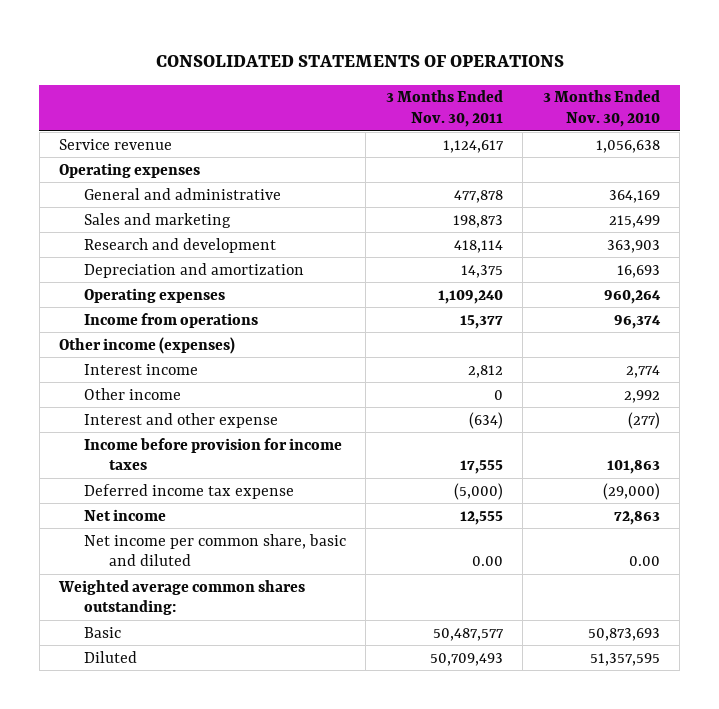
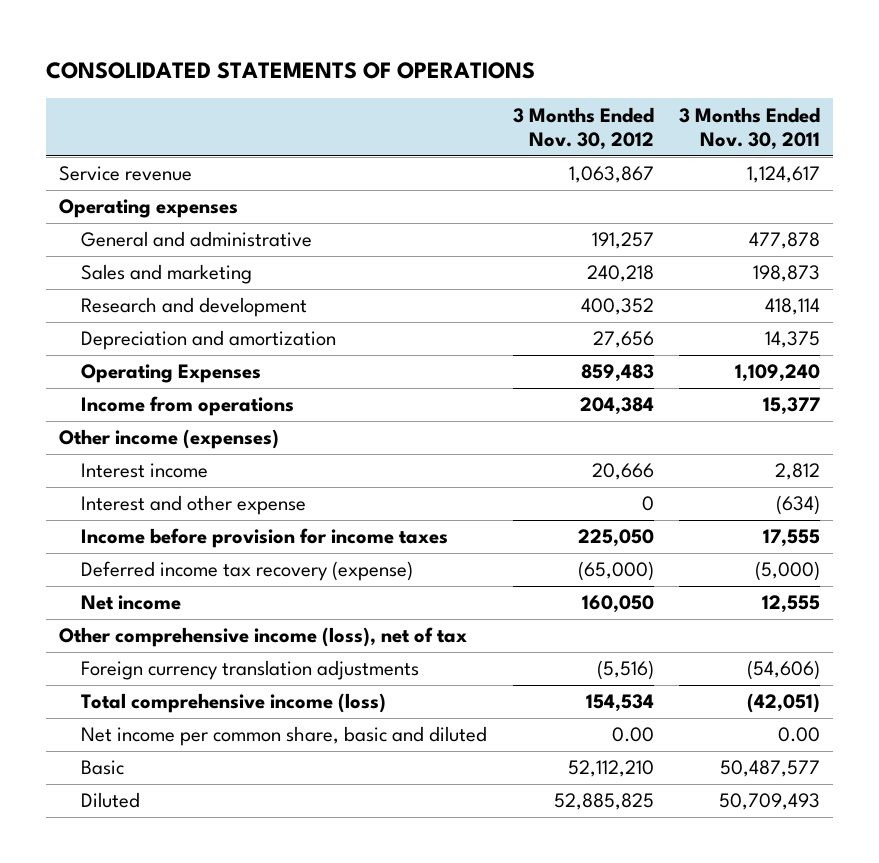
- | 3 Months Ended Nov. 30, 2011 | 3 Months Ended Nov. 30, 2010
+ | 3 Months Ended Nov. 30, 2012 | 3 Months Ended Nov. 30, 2011
- Operating expenses | 1,109,240 | 960,264
+ Operating Expenses | 859,483 | 1,109,240
- Other income | 0 | 2,992
- Deferred income tax expense | (5,000) | (29,000)
+ Deferred income tax recovery (expense) | (65,000) | (5,000)
+ Other comprehensive income (loss), net of tax
+ Foreign currency translation adjustments | (5,516) | (54,606)
+ Total comprehensive income (loss) | 154,534 | (42,051)
- Weighted average common shares outstanding:

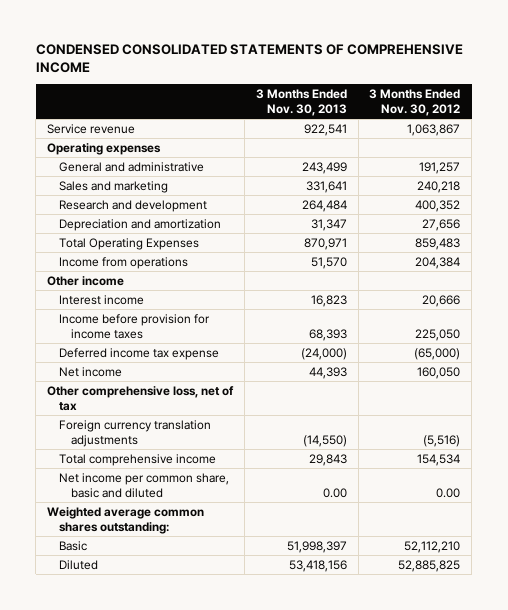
- CONSOLIDATED STATEMENTS OF OPERATIONS
+ CONDENSED CONSOLIDATED STATEMENTS OF COMPREHENSIVE INCOME
- | 3 Months Ended Nov. 30, 2012 | 3 Months Ended Nov. 30, 2011
+ | 3 Months Ended Nov. 30, 2013 | 3 Months Ended Nov. 30, 2012
- Operating Expenses | 859,483 | 1,109,240
+ Total Operating Expenses | 870,971 | 859,483
- Other income (expenses)
+ Other income
- Interest and other expense | 0 | (634)
- Deferred income tax recovery (expense) | (65,000) | (5,000)
+ Deferred income tax expense | (24,000) | (65,000)
- Other comprehensive income (loss), net of tax
+ Other comprehensive loss, net of tax
- Total comprehensive income (loss) | 154,534 | (42,051)
+ Total comprehensive income | 29,843 | 154,534
+ Weighted average common shares outstanding:

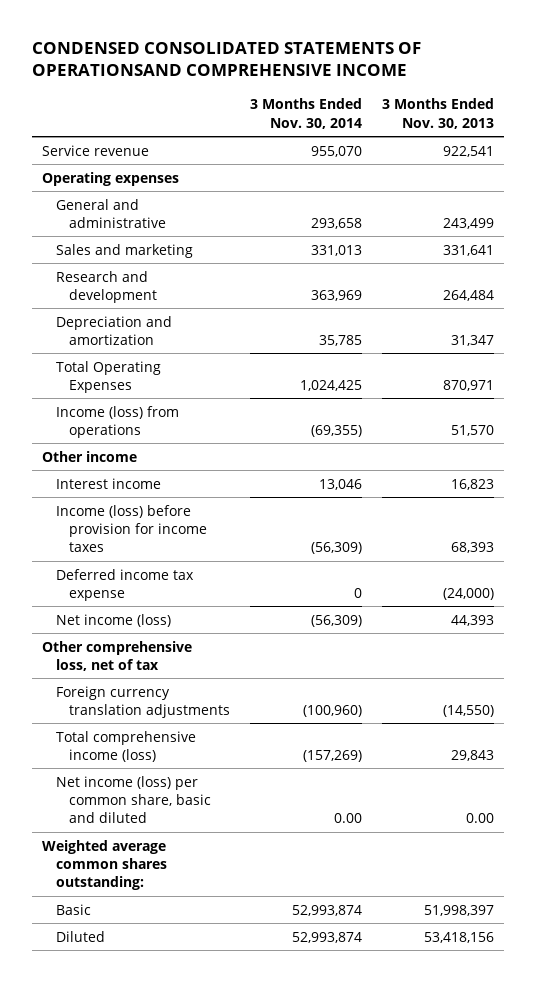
- CONDENSED CONSOLIDATED STATEMENTS OF COMPREHENSIVE INCOME
+ CONDENSED CONSOLIDATED STATEMENTS OF OPERATIONSAND COMPREHENSIVE INCOME
- | 3 Months Ended Nov. 30, 2013 | 3 Months Ended Nov. 30, 2012
+ | 3 Months Ended Nov. 30, 2014 | 3 Months Ended Nov. 30, 2013
- Income from operations | 51,570 | 204,384
+ Income (loss) from operations | (69,355) | 51,570
- Income before provision for income taxes | 68,393 | 225,050
+ Income (loss) before provision for income taxes | (56,309) | 68,393
- Net income | 44,393 | 160,050
+ Net income (loss) | (56,309) | 44,393
- Total comprehensive income | 29,843 | 154,534
- Net income per common share, basic and diluted | 0.00 | 0.00
+ Total comprehensive income (loss) | (157,269) | 29,843
+ Net income (loss) per common share, basic and diluted | 0.00 | 0.00

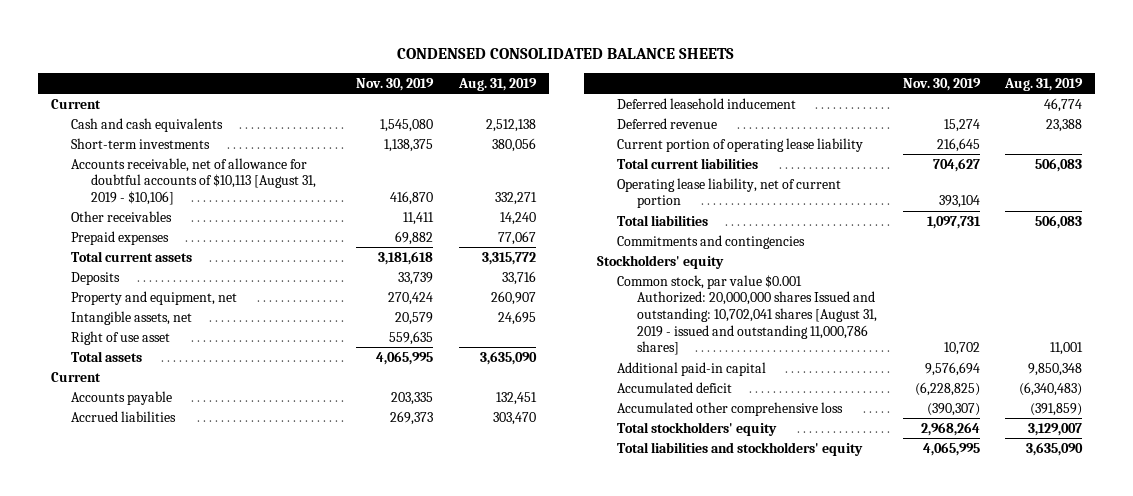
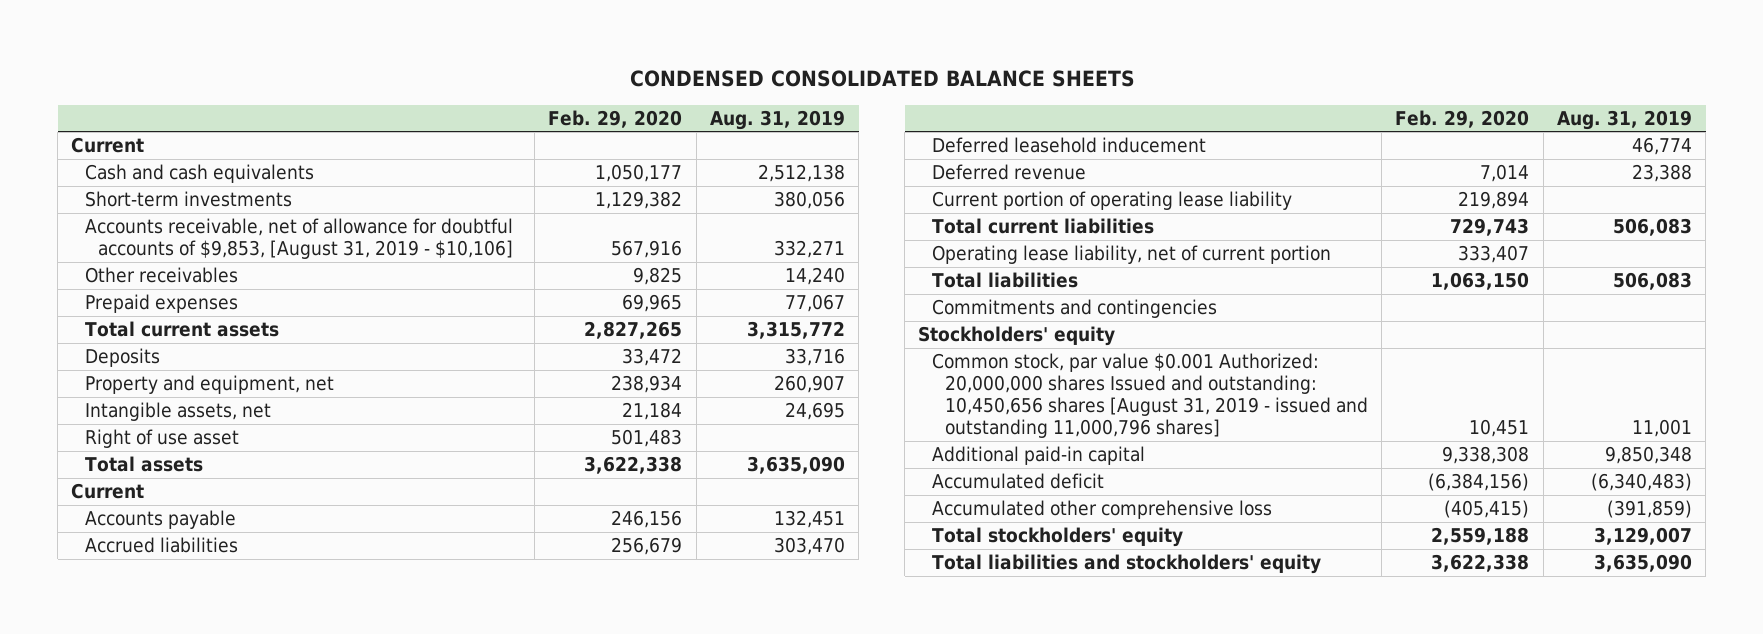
- | Nov. 30, 2019 | Aug. 31, 2019
+ | Feb. 29, 2020 | Aug. 31, 2019
- Accounts receivable, net of allowance for doubtful accounts of $10,113 [August 31, 2019 - $10,106] | 416,870 | 332,271
+ Accounts receivable, net of allowance for doubtful accounts of $9,853, [August 31, 2019 - $10,106] | 567,916 | 332,271
- Common stock, par value $0.001 Authorized: 20,000,000 shares Issued and outstanding: 10,702,041 shares [August 31, 2019 - issued and outstanding 11,000,786 shares] | 10,702 | 11,001
+ Common stock, par value $0.001 Authorized: 20,000,000 shares Issued and outstanding: 10,450,656 shares [August 31, 2019 - issued and outstanding 11,000,796 shares] | 10,451 | 11,001

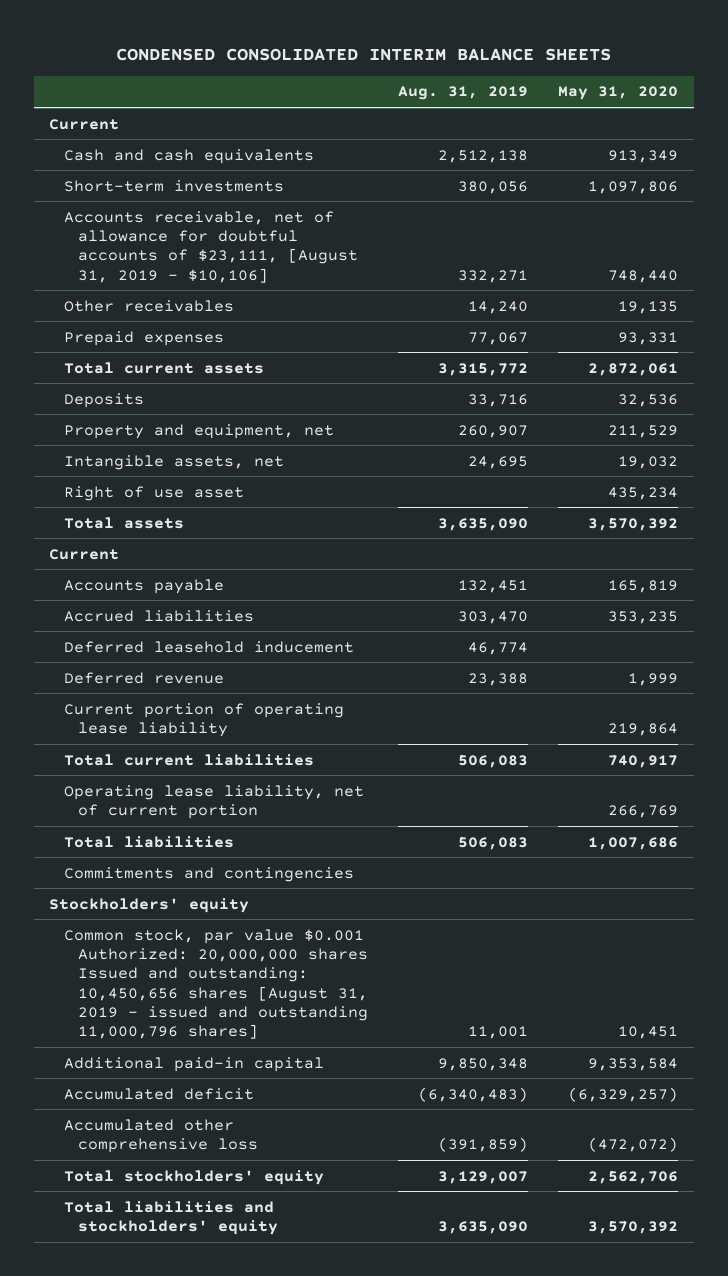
- CONDENSED CONSOLIDATED BALANCE SHEETS
+ CONDENSED CONSOLIDATED INTERIM BALANCE SHEETS
- | Feb. 29, 2020 | Aug. 31, 2019
+ | Aug. 31, 2019 | May 31, 2020
- Accounts receivable, net of allowance for doubtful accounts of $9,853, [August 31, 2019 - $10,106] | 567,916 | 332,271
+ Accounts receivable, net of allowance for doubtful accounts of $23,111, [August 31, 2019 - $10,106] | 332,271 | 748,440

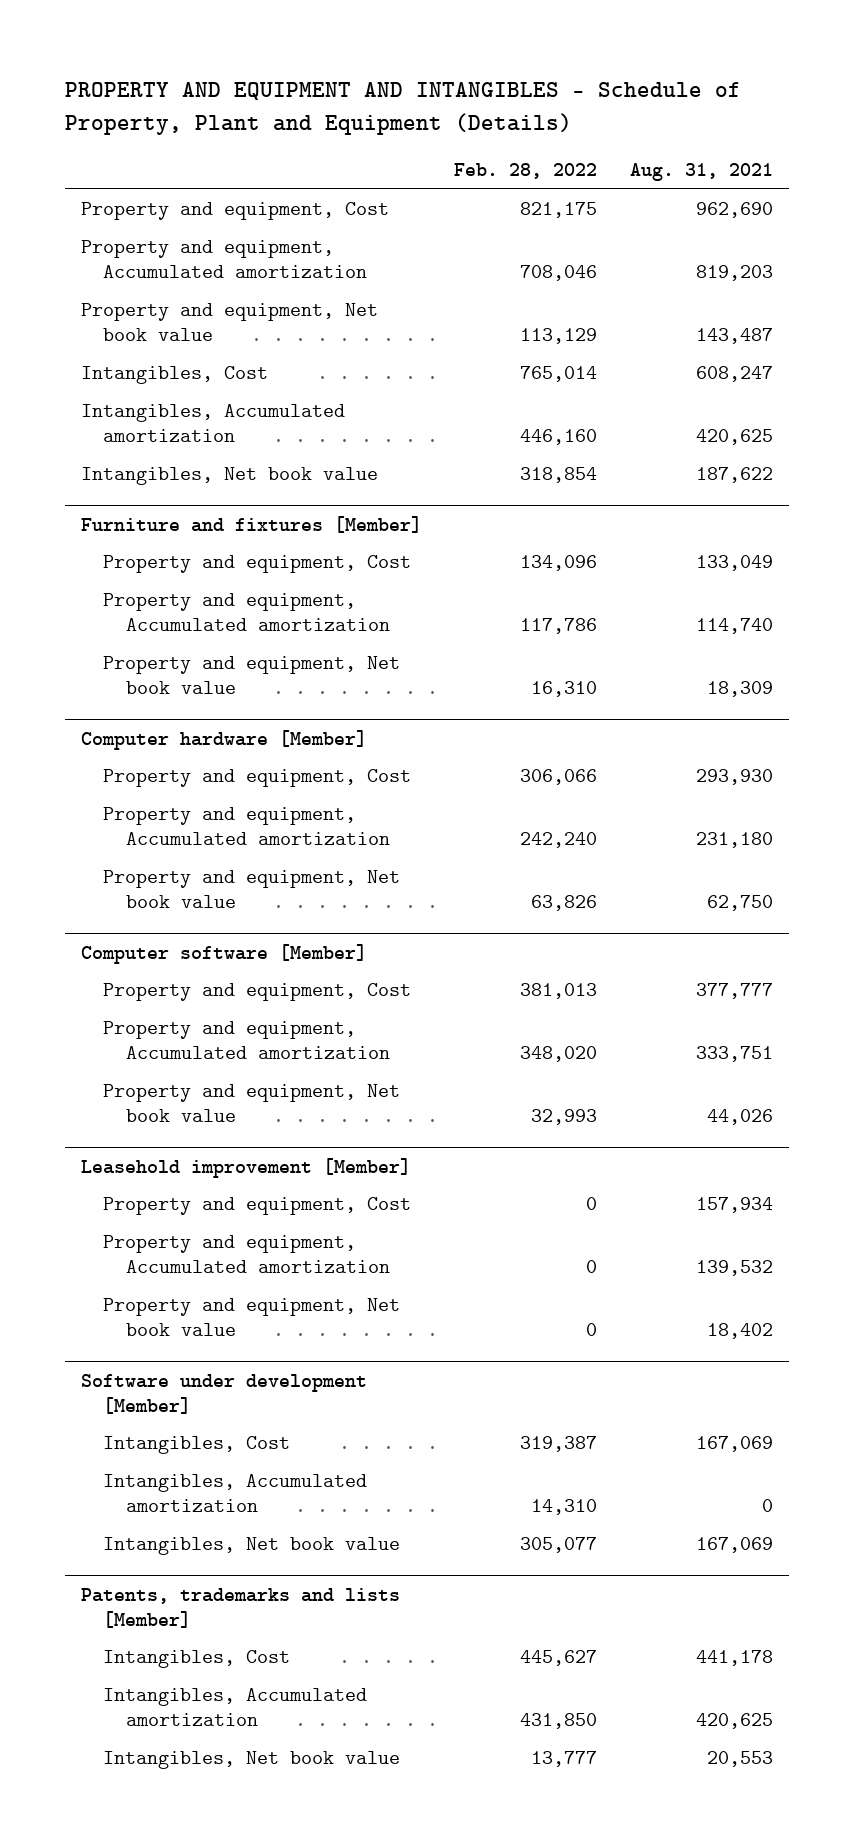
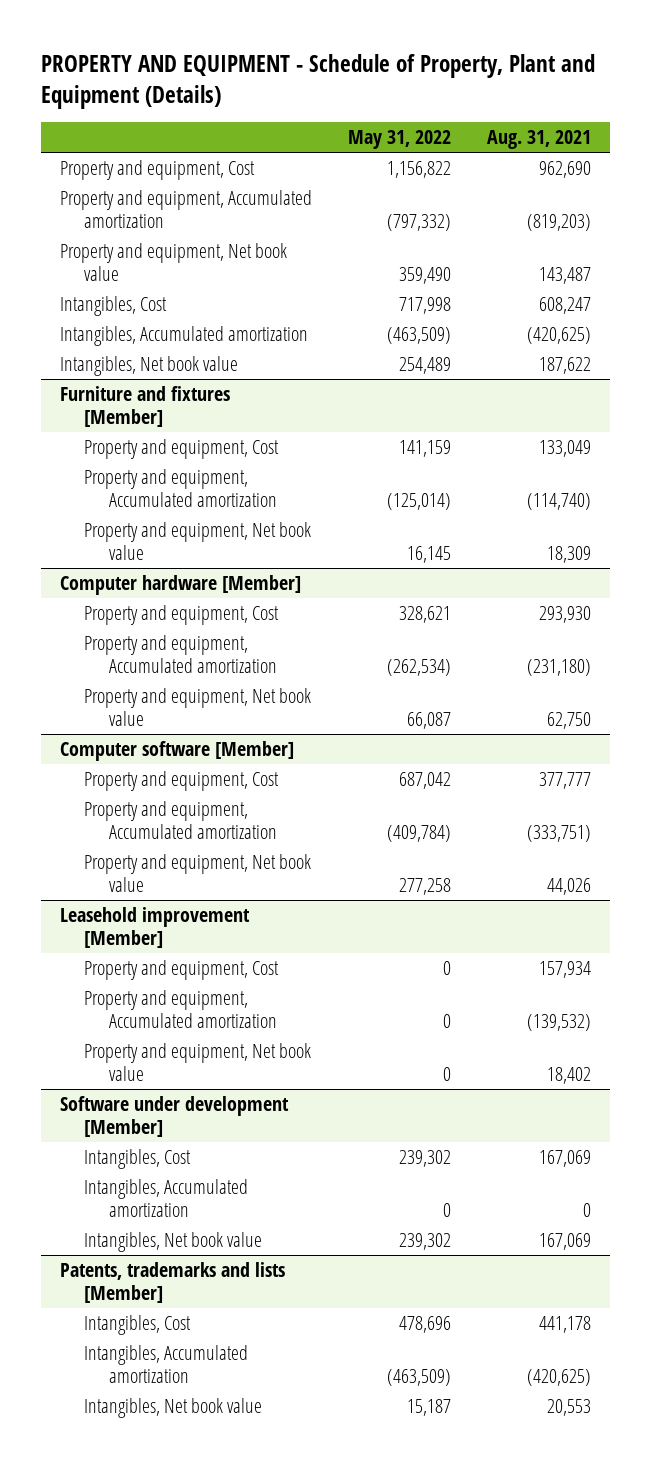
- PROPERTY AND EQUIPMENT AND INTANGIBLES - Schedule of Property, Plant and Equipment (Details)
+ PROPERTY AND EQUIPMENT - Schedule of Property, Plant and Equipment (Details)
- | Feb. 28, 2022 | Aug. 31, 2021
+ | May 31, 2022 | Aug. 31, 2021
- Property and equipment, Accumulated amortization | 708,046 | 819,203
+ Property and equipment, Accumulated amortization | (797,332) | (819,203)
- Intangibles, Accumulated amortization | 446,160 | 420,625
+ Intangibles, Accumulated amortization | (463,509) | (420,625)
@ Furniture and fixtures [Member]
- Property and equipment, Accumulated amortization | 117,786 | 114,740
+ Property and equipment, Accumulated amortization | (125,014) | (114,740)
@ Computer hardware [Member]
- Property and equipment, Accumulated amortization | 242,240 | 231,180
+ Property and equipment, Accumulated amortization | (262,534) | (231,180)
@ Computer software [Member]
- Property and equipment, Accumulated amortization | 348,020 | 333,751
+ Property and equipment, Accumulated amortization | (409,784) | (333,751)
@ Leasehold improvement [Member]
- Property and equipment, Accumulated amortization | 0 | 139,532
+ Property and equipment, Accumulated amortization | 0 | (139,532)
@ Patents, trademarks and lists [Member]
- Intangibles, Accumulated amortization | 431,850 | 420,625
+ Intangibles, Accumulated amortization | (463,509) | (420,625)

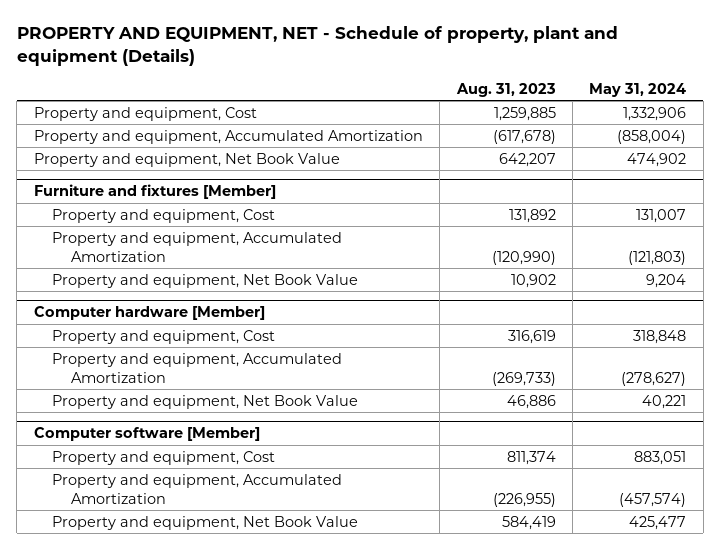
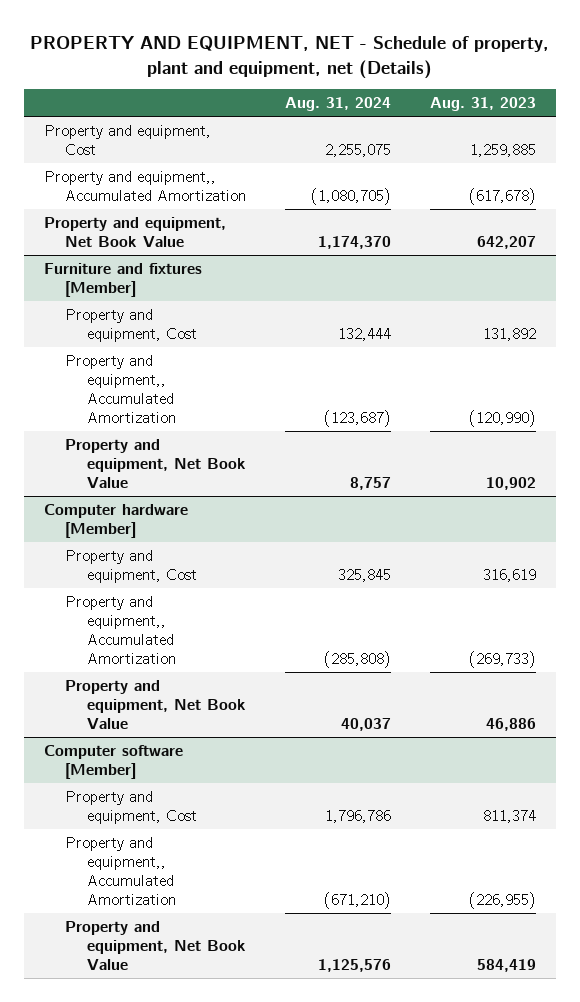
- PROPERTY AND EQUIPMENT, NET - Schedule of property, plant and equipment (Details)
+ PROPERTY AND EQUIPMENT, NET - Schedule of property, plant and equipment, net (Details)
- | Aug. 31, 2023 | May 31, 2024
+ | Aug. 31, 2024 | Aug. 31, 2023
- Property and equipment, Accumulated Amortization | (617,678) | (858,004)
+ Property and equipment,, Accumulated Amortization | (1,080,705) | (617,678)
@ Furniture and fixtures [Member]
- Property and equipment, Accumulated Amortization | (120,990) | (121,803)
+ Property and equipment,, Accumulated Amortization | (123,687) | (120,990)
@ Computer hardware [Member]
- Property and equipment, Accumulated Amortization | (269,733) | (278,627)
+ Property and equipment,, Accumulated Amortization | (285,808) | (269,733)
@ Computer software [Member]
- Property and equipment, Accumulated Amortization | (226,955) | (457,574)
+ Property and equipment,, Accumulated Amortization | (671,210) | (226,955)

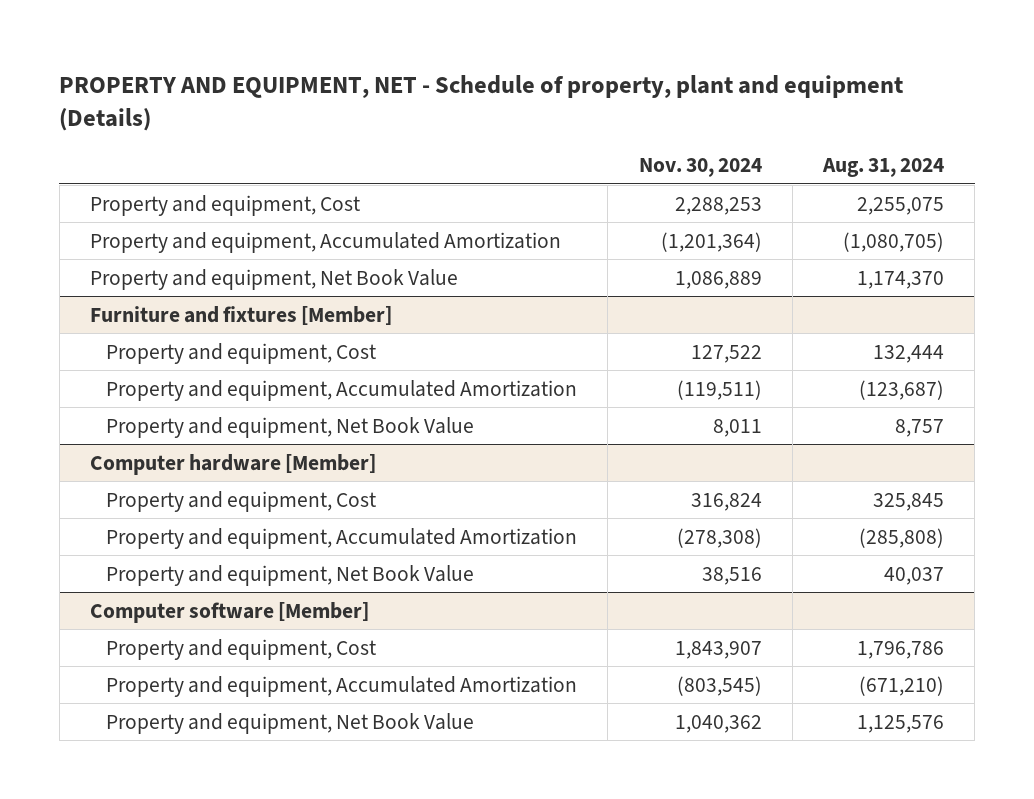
- PROPERTY AND EQUIPMENT, NET - Schedule of property, plant and equipment, net (Details)
+ PROPERTY AND EQUIPMENT, NET - Schedule of property, plant and equipment (Details)
- | Aug. 31, 2024 | Aug. 31, 2023
+ | Nov. 30, 2024 | Aug. 31, 2024
- Property and equipment,, Accumulated Amortization | (1,080,705) | (617,678)
+ Property and equipment, Accumulated Amortization | (1,201,364) | (1,080,705)
@ Furniture and fixtures [Member]
- Property and equipment,, Accumulated Amortization | (123,687) | (120,990)
+ Property and equipment, Accumulated Amortization | (119,511) | (123,687)
@ Computer hardware [Member]
- Property and equipment,, Accumulated Amortization | (285,808) | (269,733)
+ Property and equipment, Accumulated Amortization | (278,308) | (285,808)
@ Computer software [Member]
- Property and equipment,, Accumulated Amortization | (671,210) | (226,955)
+ Property and equipment, Accumulated Amortization | (803,545) | (671,210)

